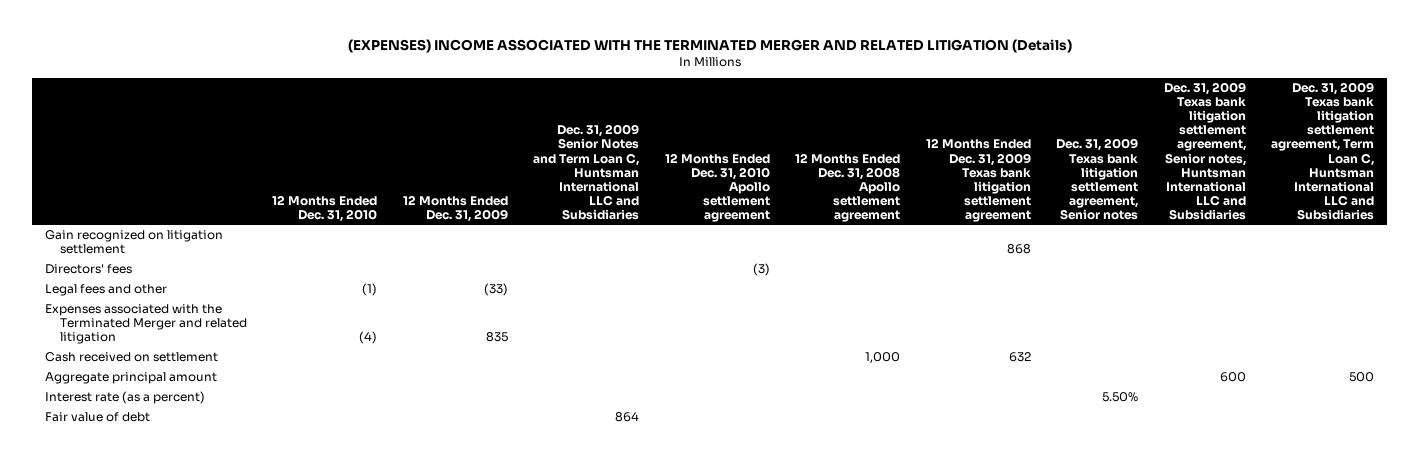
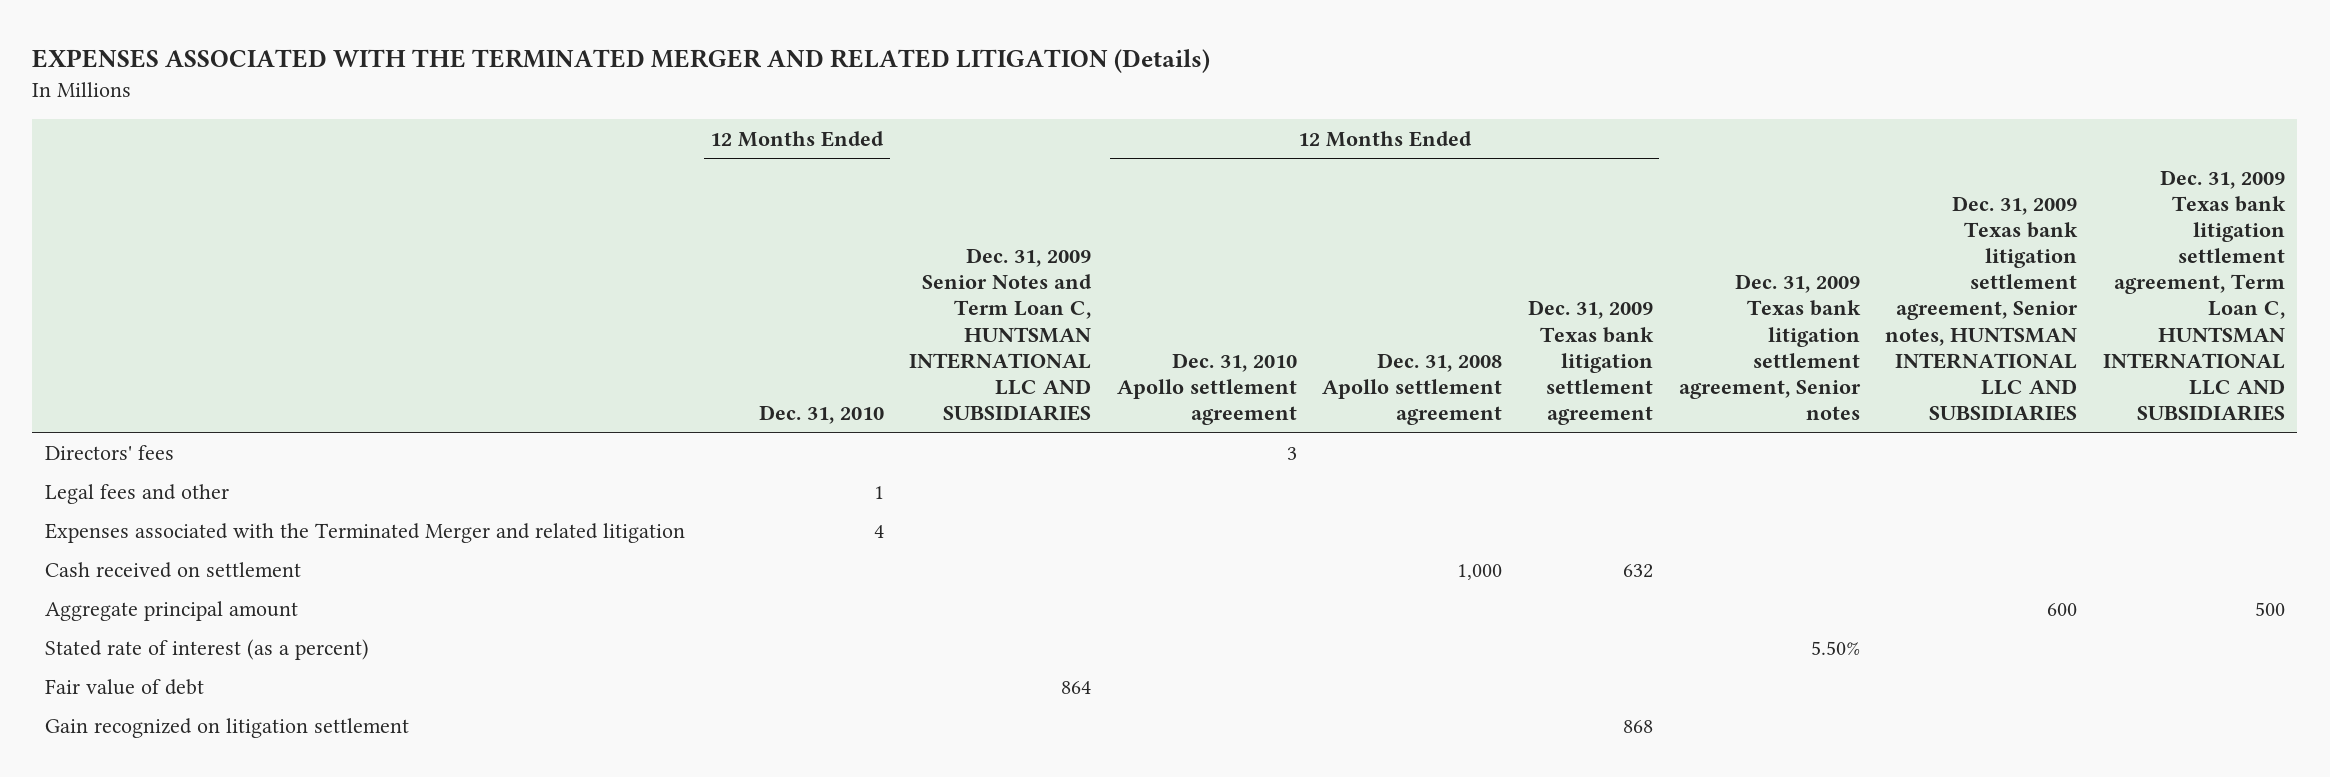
- (EXPENSES) INCOME ASSOCIATED WITH THE TERMINATED MERGER AND RELATED LITIGATION (Details)
+ EXPENSES ASSOCIATED WITH THE TERMINATED MERGER AND RELATED LITIGATION (Details)
- | 12 Months Ended Dec. 31, 2010 | 12 Months Ended Dec. 31, 2009 | Dec. 31, 2009 Senior Notes and Term Loan C, Huntsman International LLC and Subsidiaries | 12 Months Ended Dec. 31, 2010 Apollo settlement agreement | 12 Months Ended Dec. 31, 2008 Apollo settlement agreement | 12 Months Ended Dec. 31, 2009 Texas bank litigation settlement agreement | Dec. 31, 2009 Texas bank litigation settlement agreement, Senior notes | Dec. 31, 2009 Texas bank litigation settlement agreement, Senior notes, Huntsman International LLC and Subsidiaries | Dec. 31, 2009 Texas bank litigation settlement agreement, Term Loan C, Huntsman International LLC and Subsidiaries
+ | 12 Months Ended Dec. 31, 2010 | Dec. 31, 2009 Senior Notes and Term Loan C, HUNTSMAN INTERNATIONAL LLC AND SUBSIDIARIES | 12 Months Ended Dec. 31, 2010 Apollo settlement agreement | 12 Months Ended Dec. 31, 2008 Apollo settlement agreement | 12 Months Ended Dec. 31, 2009 Texas bank litigation settlement agreement | Dec. 31, 2009 Texas bank litigation settlement agreement, Senior notes | Dec. 31, 2009 Texas bank litigation settlement agreement, Senior notes, HUNTSMAN INTERNATIONAL LLC AND SUBSIDIARIES | Dec. 31, 2009 Texas bank litigation settlement agreement, Term Loan C, HUNTSMAN INTERNATIONAL LLC AND SUBSIDIARIES
- Directors' fees | | | | (3) | | | | |
- Legal fees and other | (1) | (33) | | | | | | |
- Expenses associated with the Terminated Merger and related litigation | (4) | 835 | | | | | | |
+ Directors' fees | | | 3 | | | | |
+ Legal fees and other | 1 | | | | | | |
+ Expenses associated with the Terminated Merger and related litigation | 4 | | | | | | |
- Interest rate (as a percent) | | | | | | | 5.50% | |
+ Stated rate of interest (as a percent) | | | | | | 5.50% | |
moved down: Gain recognized on litigation settlement | | | | | 868 | | |

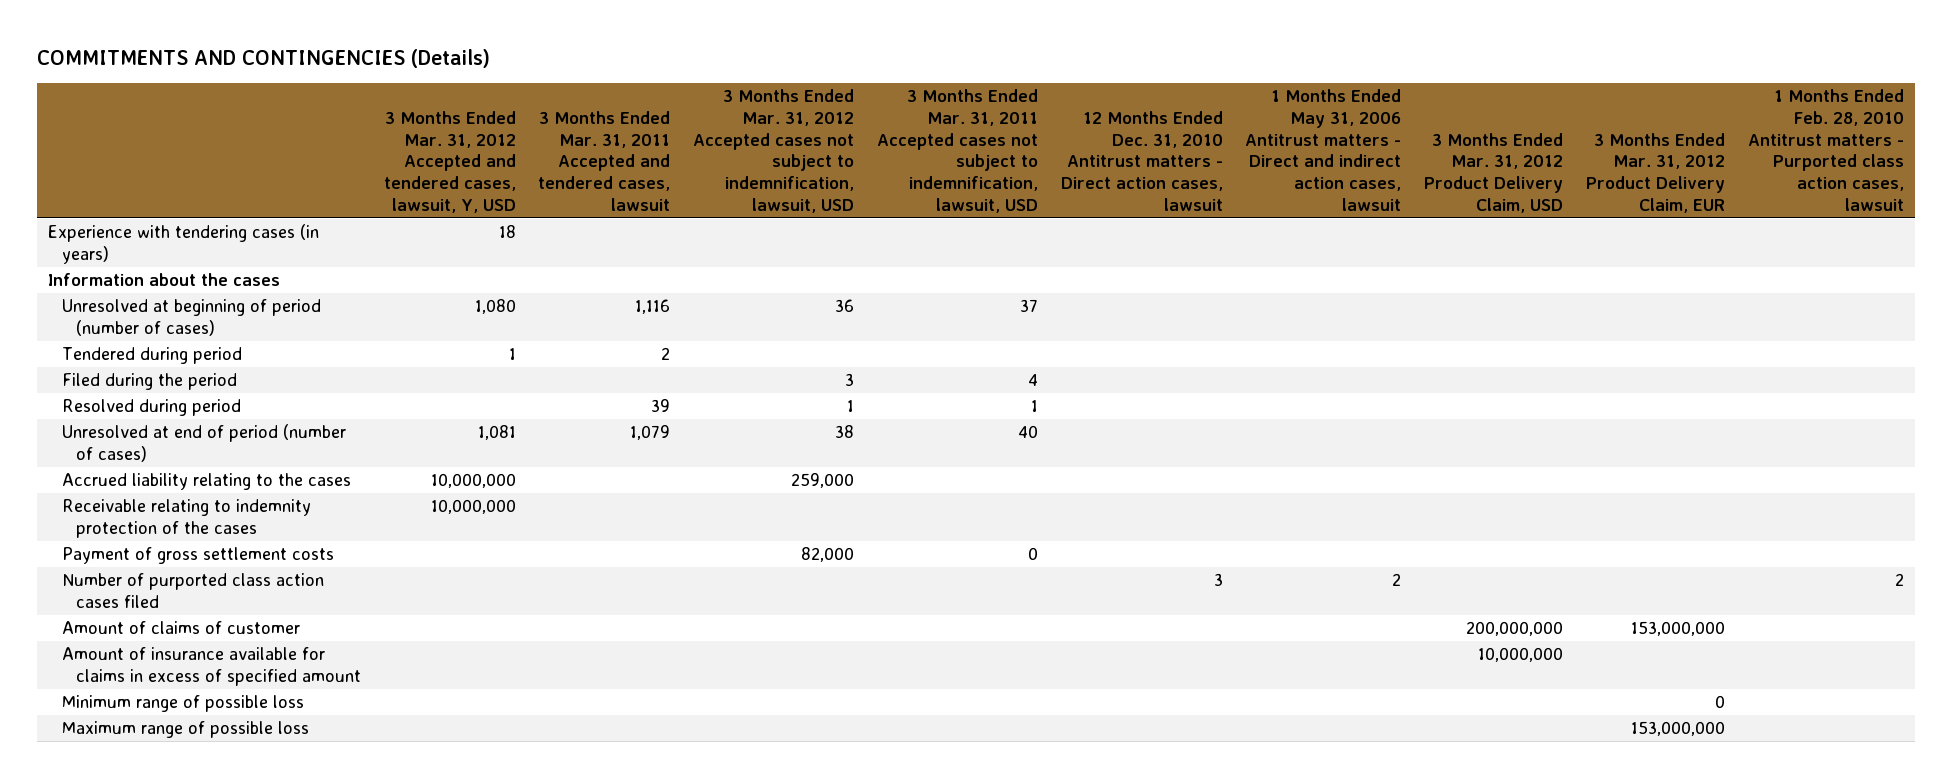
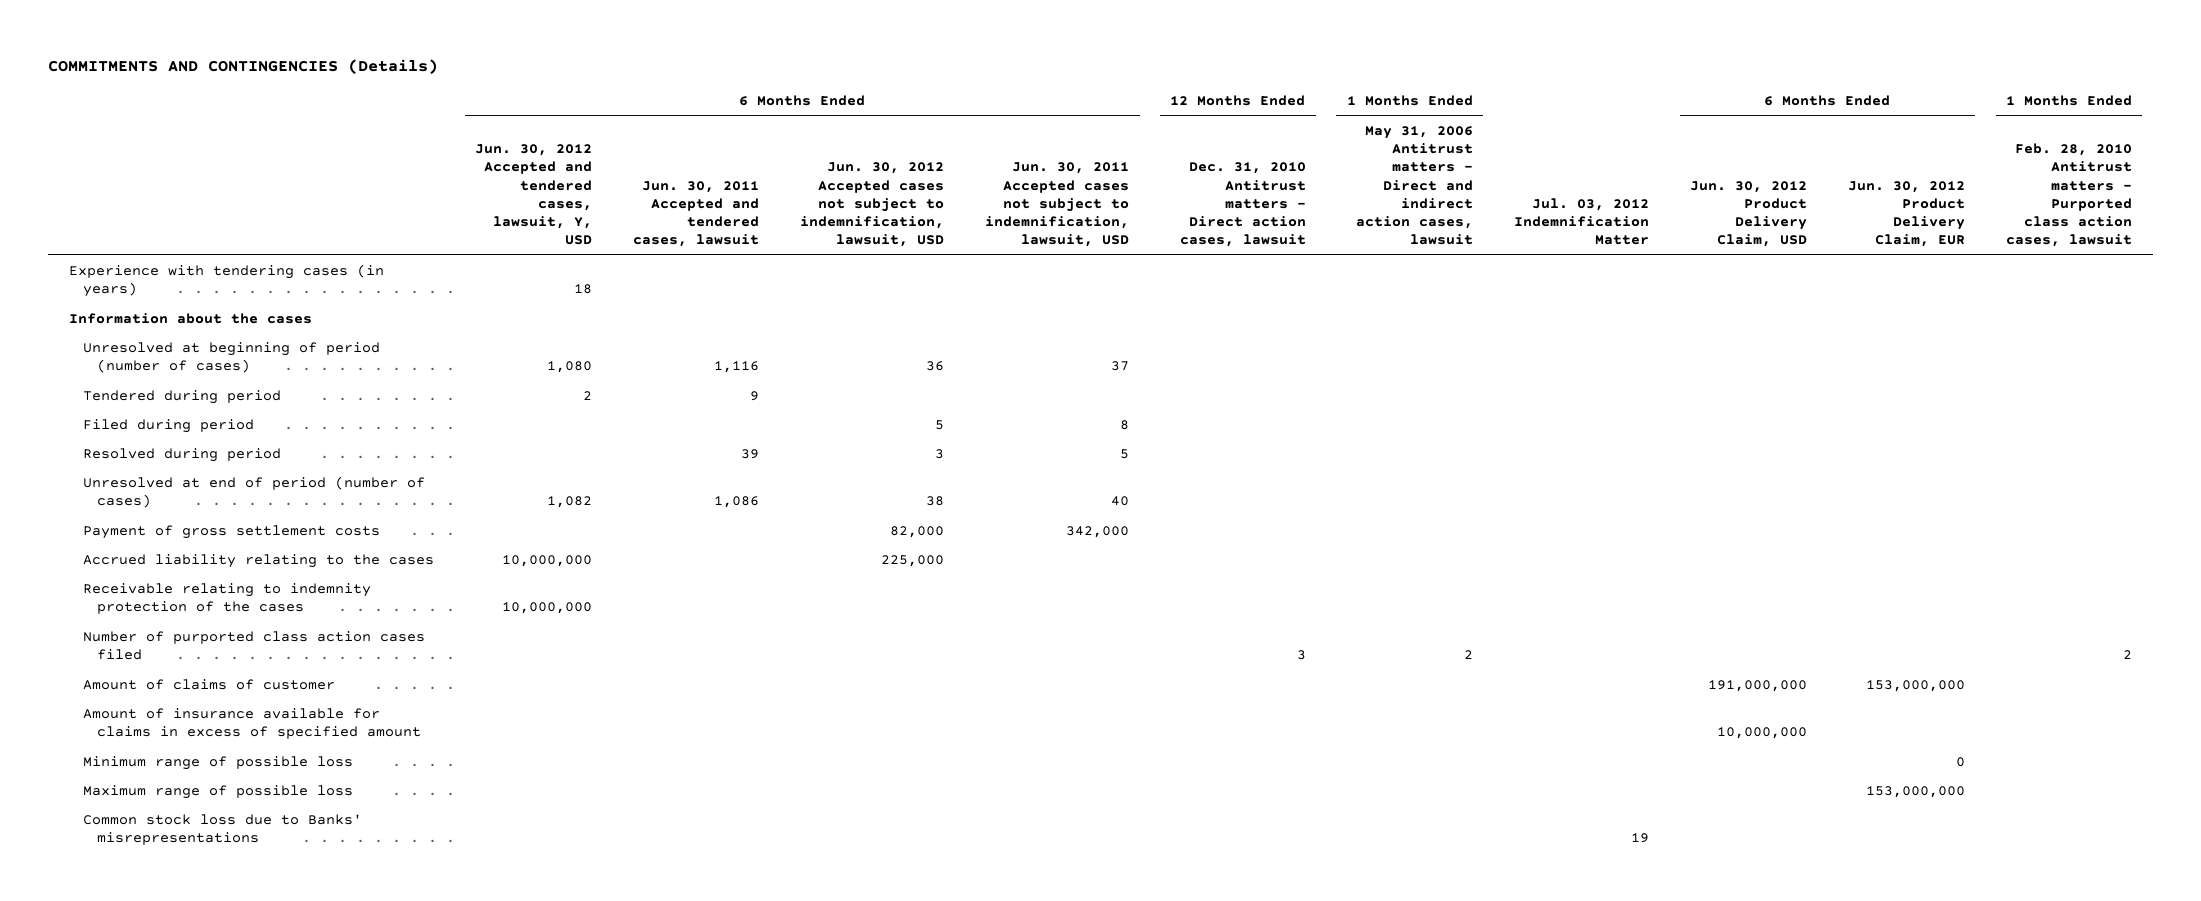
- | 3 Months Ended Mar. 31, 2012 Accepted and tendered cases, lawsuit, Y, USD | 3 Months Ended Mar. 31, 2011 Accepted and tendered cases, lawsuit | 3 Months Ended Mar. 31, 2012 Accepted cases not subject to indemnification, lawsuit, USD | 3 Months Ended Mar. 31, 2011 Accepted cases not subject to indemnification, lawsuit, USD | 12 Months Ended Dec. 31, 2010 Antitrust matters - Direct action cases, lawsuit | 1 Months Ended May 31, 2006 Antitrust matters - Direct and indirect action cases, lawsuit | 3 Months Ended Mar. 31, 2012 Product Delivery Claim, USD | 3 Months Ended Mar. 31, 2012 Product Delivery Claim, EUR | 1 Months Ended Feb. 28, 2010 Antitrust matters - Purported class action cases, lawsuit
+ | 6 Months Ended Jun. 30, 2012 Accepted and tendered cases, lawsuit, Y, USD | 6 Months Ended Jun. 30, 2011 Accepted and tendered cases, lawsuit | 6 Months Ended Jun. 30, 2012 Accepted cases not subject to indemnification, lawsuit, USD | 6 Months Ended Jun. 30, 2011 Accepted cases not subject to indemnification, lawsuit, USD | 12 Months Ended Dec. 31, 2010 Antitrust matters - Direct action cases, lawsuit | 1 Months Ended May 31, 2006 Antitrust matters - Direct and indirect action cases, lawsuit | Jul. 03, 2012 Indemnification Matter | 6 Months Ended Jun. 30, 2012 Product Delivery Claim, USD | 6 Months Ended Jun. 30, 2012 Product Delivery Claim, EUR | 1 Months Ended Feb. 28, 2010 Antitrust matters - Purported class action cases, lawsuit
- Filed during the period | | | 3 | 4 | | | | |
+ Filed during period | | | 5 | 8 | | | | | |
moved up: Payment of gross settlement costs | | | 82,000 | 342,000 | | | | | |
+ Common stock loss due to Banks' misrepresentations | | | | | | | 19 | | |

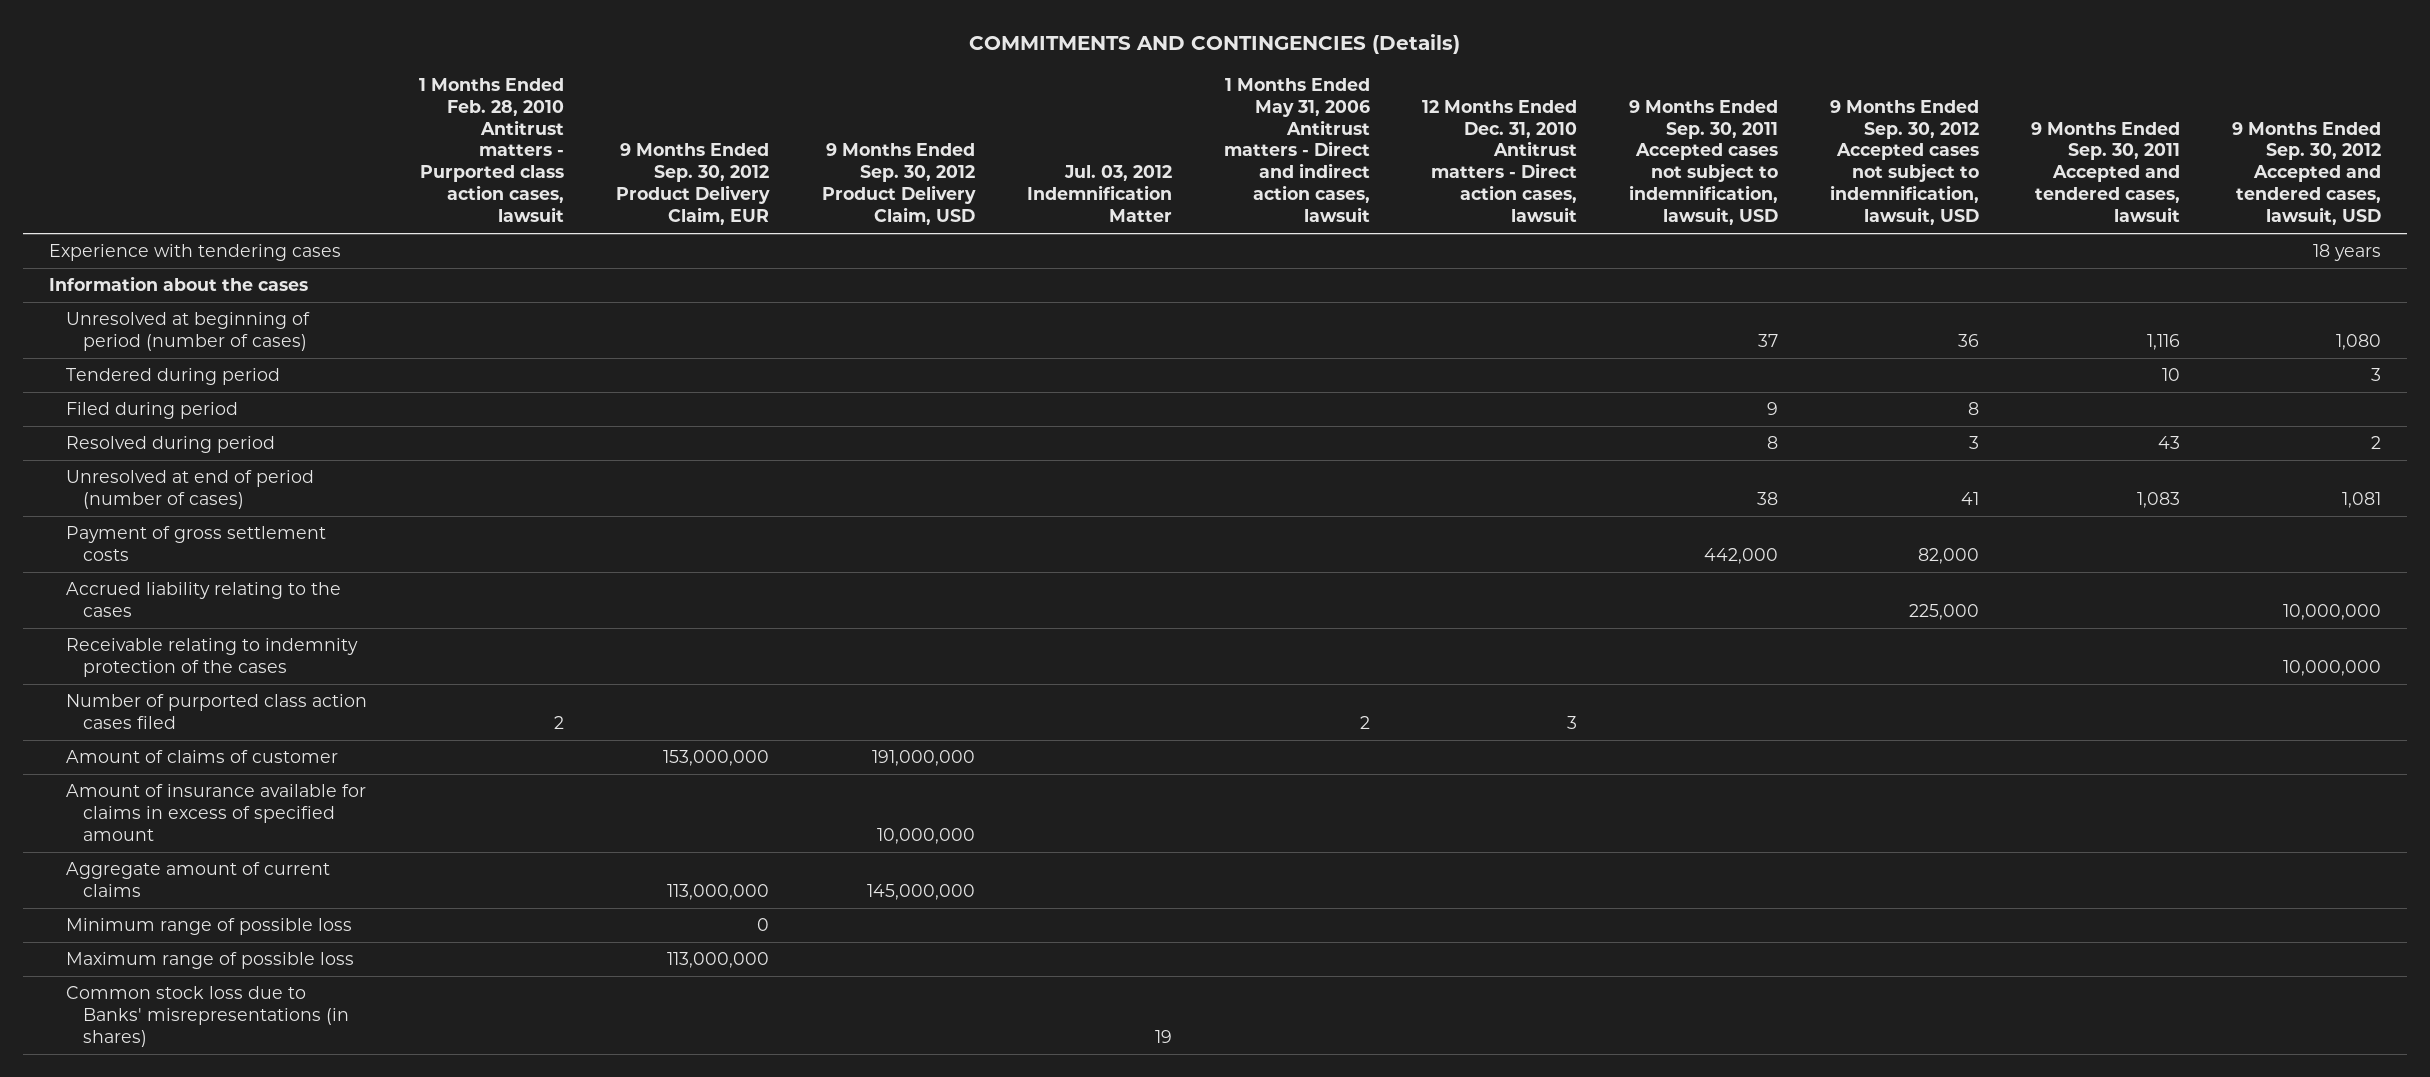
- | 6 Months Ended Jun. 30, 2012 Accepted and tendered cases, lawsuit, Y, USD | 6 Months Ended Jun. 30, 2011 Accepted and tendered cases, lawsuit | 6 Months Ended Jun. 30, 2012 Accepted cases not subject to indemnification, lawsuit, USD | 6 Months Ended Jun. 30, 2011 Accepted cases not subject to indemnification, lawsuit, USD | 12 Months Ended Dec. 31, 2010 Antitrust matters - Direct action cases, lawsuit | 1 Months Ended May 31, 2006 Antitrust matters - Direct and indirect action cases, lawsuit | Jul. 03, 2012 Indemnification Matter | 6 Months Ended Jun. 30, 2012 Product Delivery Claim, USD | 6 Months Ended Jun. 30, 2012 Product Delivery Claim, EUR | 1 Months Ended Feb. 28, 2010 Antitrust matters - Purported class action cases, lawsuit
+ | 1 Months Ended Feb. 28, 2010 Antitrust matters - Purported class action cases, lawsuit | 9 Months Ended Sep. 30, 2012 Product Delivery Claim, EUR | 9 Months Ended Sep. 30, 2012 Product Delivery Claim, USD | Jul. 03, 2012 Indemnification Matter | 1 Months Ended May 31, 2006 Antitrust matters - Direct and indirect action cases, lawsuit | 12 Months Ended Dec. 31, 2010 Antitrust matters - Direct action cases, lawsuit | 9 Months Ended Sep. 30, 2011 Accepted cases not subject to indemnification, lawsuit, USD | 9 Months Ended Sep. 30, 2012 Accepted cases not subject to indemnification, lawsuit, USD | 9 Months Ended Sep. 30, 2011 Accepted and tendered cases, lawsuit | 9 Months Ended Sep. 30, 2012 Accepted and tendered cases, lawsuit, USD
- Experience with tendering cases (in years) | 18 | | | | | | | | |
+ Experience with tendering cases | | | | | | | | | | 18 years
+ Aggregate amount of current claims | | 113,000,000 | 145,000,000 | | | | | | |
- Common stock loss due to Banks' misrepresentations | | | | | | | 19 | | |
+ Common stock loss due to Banks' misrepresentations (in shares) | | | | 19 | | | | | |

